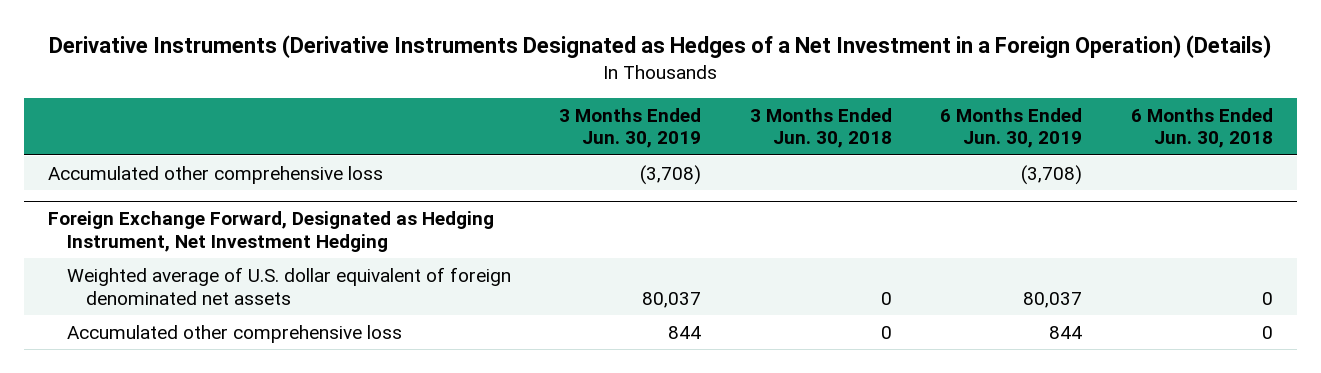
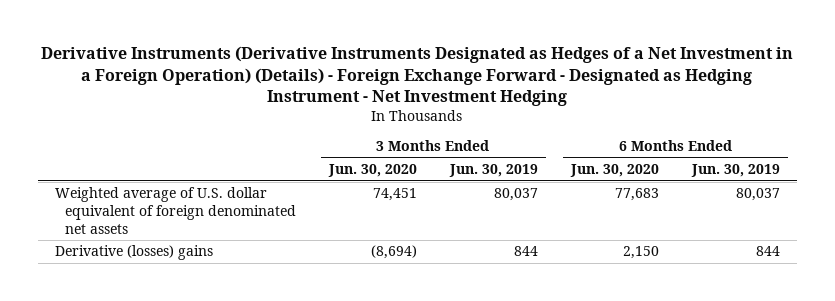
- Derivative Instruments (Derivative Instruments Designated as Hedges of a Net Investment in a Foreign Operation) (Details)
+ Derivative Instruments (Derivative Instruments Designated as Hedges of a Net Investment in a Foreign Operation) (Details) - Foreign Exchange Forward - Designated as Hedging Instrument - Net Investment Hedging
- | 3 Months Ended Jun. 30, 2019 | 3 Months Ended Jun. 30, 2018 | 6 Months Ended Jun. 30, 2019 | 6 Months Ended Jun. 30, 2018
+ | 3 Months Ended Jun. 30, 2020 | 3 Months Ended Jun. 30, 2019 | 6 Months Ended Jun. 30, 2020 | 6 Months Ended Jun. 30, 2019
- Accumulated other comprehensive loss | (3,708) | | (3,708) |
- Foreign Exchange Forward, Designated as Hedging Instrument, Net Investment Hedging
- Accumulated other comprehensive loss | 844 | 0 | 844 | 0
+ Derivative (losses) gains | (8,694) | 844 | 2,150 | 844

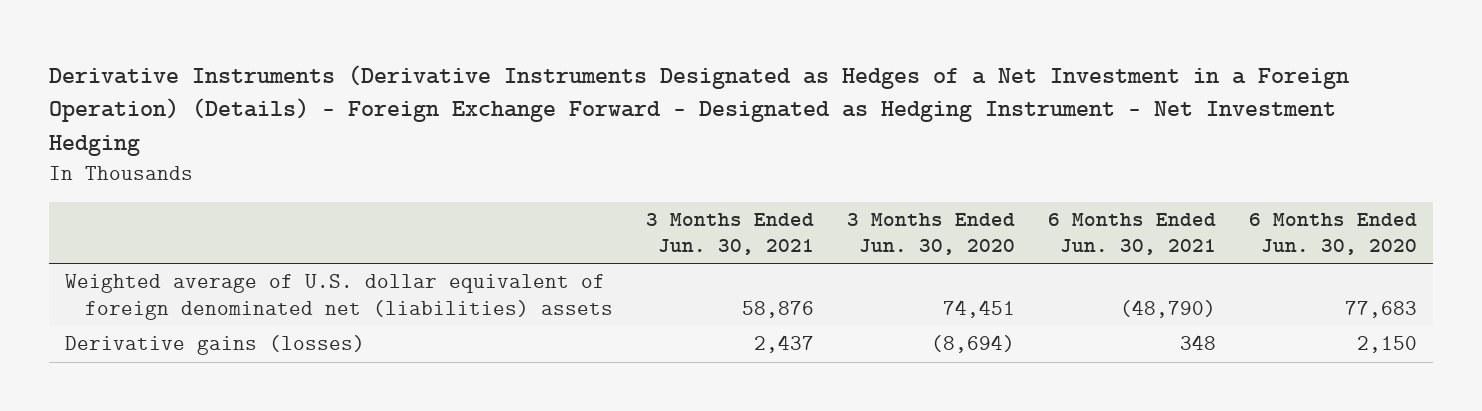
- | 3 Months Ended Jun. 30, 2020 | 3 Months Ended Jun. 30, 2019 | 6 Months Ended Jun. 30, 2020 | 6 Months Ended Jun. 30, 2019
+ | 3 Months Ended Jun. 30, 2021 | 3 Months Ended Jun. 30, 2020 | 6 Months Ended Jun. 30, 2021 | 6 Months Ended Jun. 30, 2020
- Weighted average of U.S. dollar equivalent of foreign denominated net assets | 74,451 | 80,037 | 77,683 | 80,037
- Derivative (losses) gains | (8,694) | 844 | 2,150 | 844
+ Weighted average of U.S. dollar equivalent of foreign denominated net (liabilities) assets | 58,876 | 74,451 | (48,790) | 77,683
+ Derivative gains (losses) | 2,437 | (8,694) | 348 | 2,150

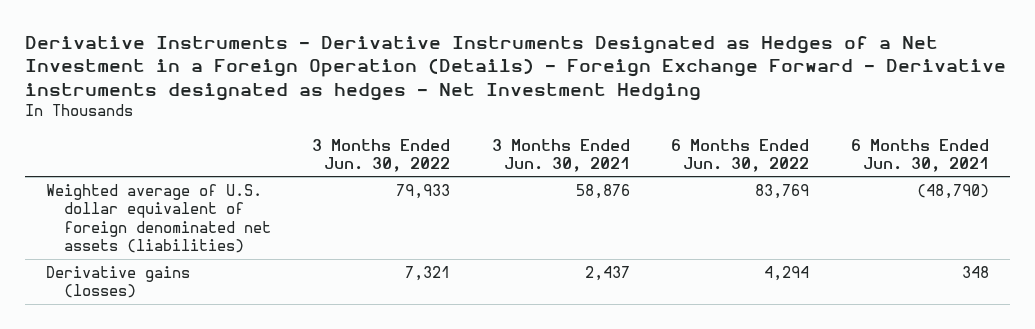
- Derivative Instruments (Derivative Instruments Designated as Hedges of a Net Investment in a Foreign Operation) (Details) - Foreign Exchange Forward - Designated as Hedging Instrument - Net Investment Hedging
+ Derivative Instruments - Derivative Instruments Designated as Hedges of a Net Investment in a Foreign Operation (Details) - Foreign Exchange Forward - Derivative instruments designated as hedges - Net Investment Hedging
- | 3 Months Ended Jun. 30, 2021 | 3 Months Ended Jun. 30, 2020 | 6 Months Ended Jun. 30, 2021 | 6 Months Ended Jun. 30, 2020
+ | 3 Months Ended Jun. 30, 2022 | 3 Months Ended Jun. 30, 2021 | 6 Months Ended Jun. 30, 2022 | 6 Months Ended Jun. 30, 2021
- Weighted average of U.S. dollar equivalent of foreign denominated net (liabilities) assets | 58,876 | 74,451 | (48,790) | 77,683
+ Weighted average of U.S. dollar equivalent of foreign denominated net assets (liabilities) | 79,933 | 58,876 | 83,769 | (48,790)

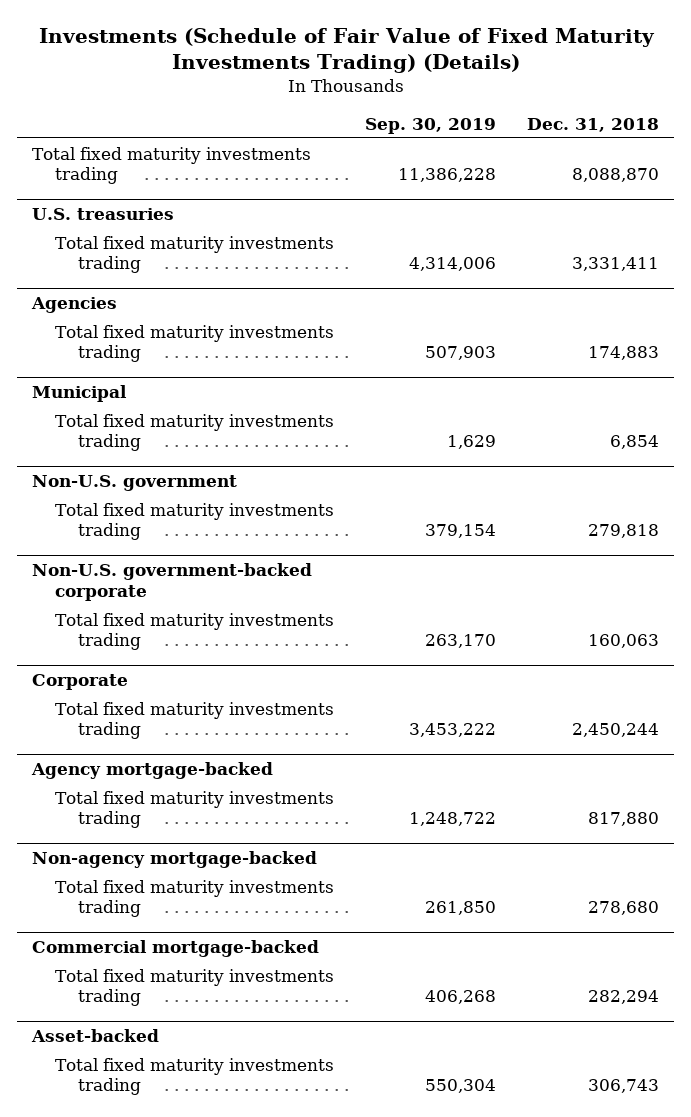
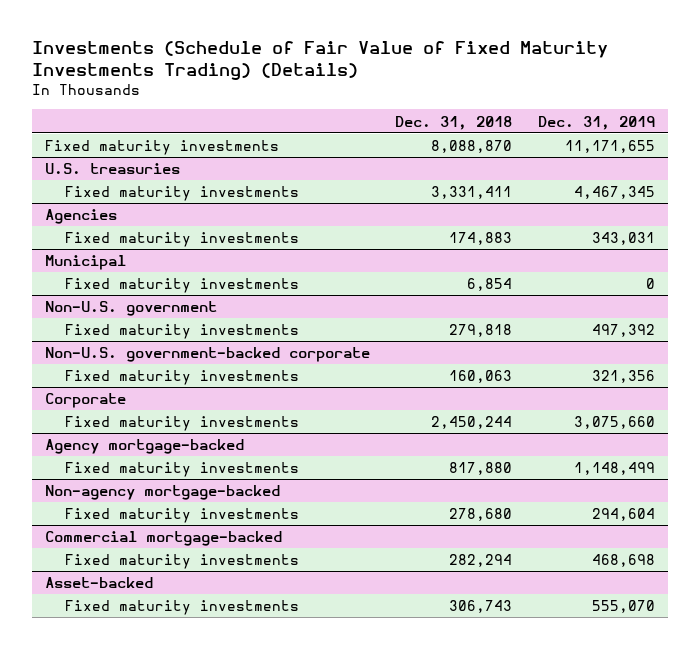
- | Sep. 30, 2019 | Dec. 31, 2018
+ | Dec. 31, 2018 | Dec. 31, 2019
- Total fixed maturity investments trading | 11,386,228 | 8,088,870
+ Fixed maturity investments | 8,088,870 | 11,171,655
@ U.S. treasuries
- Total fixed maturity investments trading | 4,314,006 | 3,331,411
+ Fixed maturity investments | 3,331,411 | 4,467,345
@ Agencies
- Total fixed maturity investments trading | 507,903 | 174,883
+ Fixed maturity investments | 174,883 | 343,031
@ Municipal
- Total fixed maturity investments trading | 1,629 | 6,854
+ Fixed maturity investments | 6,854 | 0
@ Non-U.S. government
- Total fixed maturity investments trading | 379,154 | 279,818
+ Fixed maturity investments | 279,818 | 497,392
@ Non-U.S. government-backed corporate
- Total fixed maturity investments trading | 263,170 | 160,063
+ Fixed maturity investments | 160,063 | 321,356
@ Corporate
- Total fixed maturity investments trading | 3,453,222 | 2,450,244
+ Fixed maturity investments | 2,450,244 | 3,075,660
@ Agency mortgage-backed
- Total fixed maturity investments trading | 1,248,722 | 817,880
+ Fixed maturity investments | 817,880 | 1,148,499
@ Non-agency mortgage-backed
- Total fixed maturity investments trading | 261,850 | 278,680
+ Fixed maturity investments | 278,680 | 294,604
@ Commercial mortgage-backed
- Total fixed maturity investments trading | 406,268 | 282,294
+ Fixed maturity investments | 282,294 | 468,698
@ Asset-backed
- Total fixed maturity investments trading | 550,304 | 306,743
+ Fixed maturity investments | 306,743 | 555,070

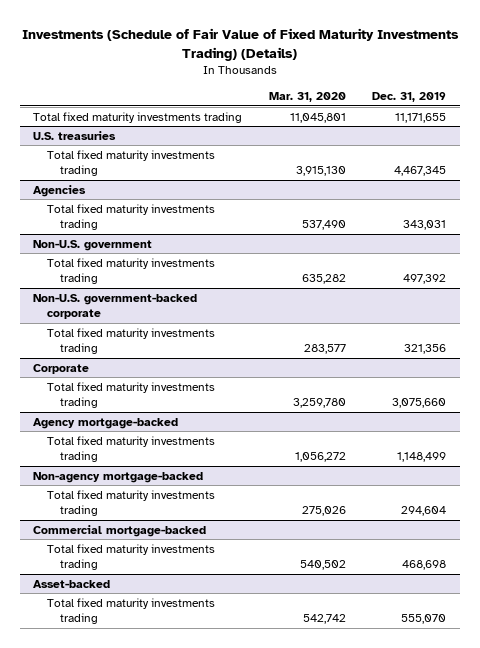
- | Dec. 31, 2018 | Dec. 31, 2019
+ | Mar. 31, 2020 | Dec. 31, 2019
- Fixed maturity investments | 8,088,870 | 11,171,655
+ Total fixed maturity investments trading | 11,045,801 | 11,171,655
@ U.S. treasuries
- Fixed maturity investments | 3,331,411 | 4,467,345
+ Total fixed maturity investments trading | 3,915,130 | 4,467,345
@ Agencies
- Fixed maturity investments | 174,883 | 343,031
- Municipal
- Fixed maturity investments | 6,854 | 0
@ Agencies
+ Total fixed maturity investments trading | 537,490 | 343,031
@ Non-U.S. government
- Fixed maturity investments | 279,818 | 497,392
+ Total fixed maturity investments trading | 635,282 | 497,392
@ Non-U.S. government-backed corporate
- Fixed maturity investments | 160,063 | 321,356
+ Total fixed maturity investments trading | 283,577 | 321,356
@ Corporate
- Fixed maturity investments | 2,450,244 | 3,075,660
+ Total fixed maturity investments trading | 3,259,780 | 3,075,660
@ Agency mortgage-backed
- Fixed maturity investments | 817,880 | 1,148,499
+ Total fixed maturity investments trading | 1,056,272 | 1,148,499
@ Non-agency mortgage-backed
- Fixed maturity investments | 278,680 | 294,604
+ Total fixed maturity investments trading | 275,026 | 294,604
@ Commercial mortgage-backed
- Fixed maturity investments | 282,294 | 468,698
+ Total fixed maturity investments trading | 540,502 | 468,698
@ Asset-backed
- Fixed maturity investments | 306,743 | 555,070
+ Total fixed maturity investments trading | 542,742 | 555,070

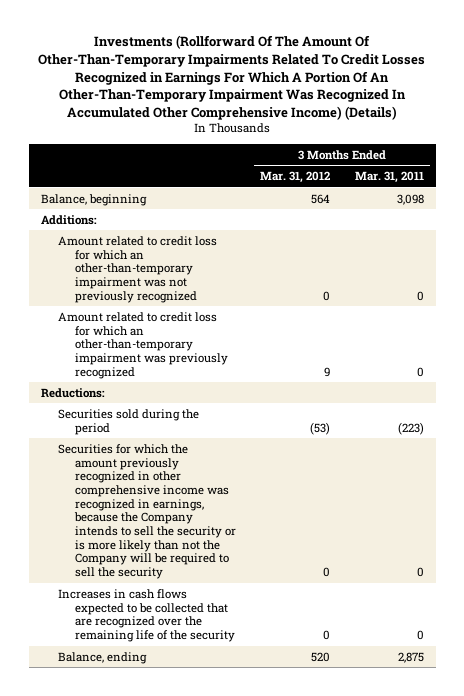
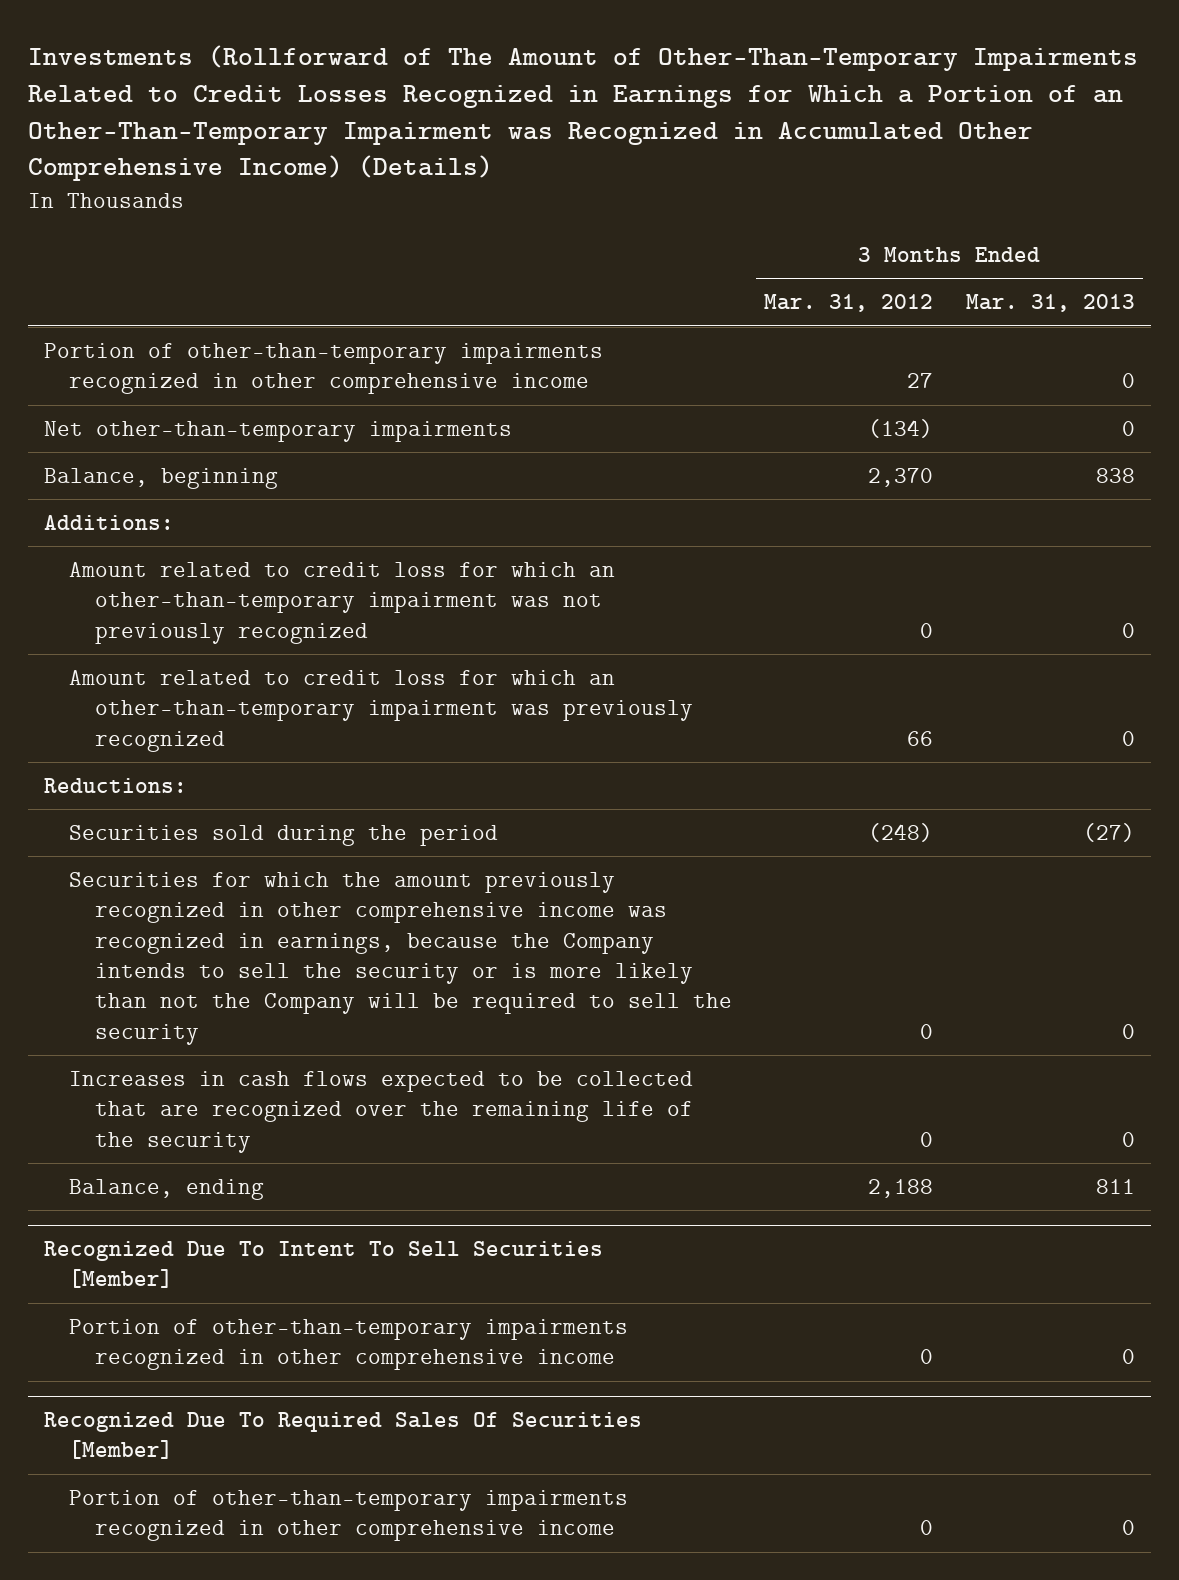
- Investments (Rollforward Of The Amount Of Other-Than-Temporary Impairments Related To Credit Losses Recognized in Earnings For Which A Portion Of An Other-Than-Temporary Impairment Was Recognized In Accumulated Other Comprehensive Income) (Details)
+ Investments (Rollforward of The Amount of Other-Than-Temporary Impairments Related to Credit Losses Recognized in Earnings for Which a Portion of an Other-Than-Temporary Impairment was Recognized in Accumulated Other Comprehensive Income) (Details)
- | 3 Months Ended Mar. 31, 2012 | 3 Months Ended Mar. 31, 2011
+ | 3 Months Ended Mar. 31, 2012 | 3 Months Ended Mar. 31, 2013
- Balance, beginning | 564 | 3,098
+ Portion of other-than-temporary impairments recognized in other comprehensive income | 27 | 0
+ Net other-than-temporary impairments | (134) | 0
+ Balance, beginning | 2,370 | 838
- Amount related to credit loss for which an other-than-temporary impairment was previously recognized | 9 | 0
+ Amount related to credit loss for which an other-than-temporary impairment was previously recognized | 66 | 0
- Securities sold during the period | (53) | (223)
+ Securities sold during the period | (248) | (27)
- Balance, ending | 520 | 2,875
+ Balance, ending | 2,188 | 811
+ Recognized Due To Intent To Sell Securities [Member]
+ Portion of other-than-temporary impairments recognized in other comprehensive income | 0 | 0
+ Recognized Due To Required Sales Of Securities [Member]
+ Portion of other-than-temporary impairments recognized in other comprehensive income | 0 | 0

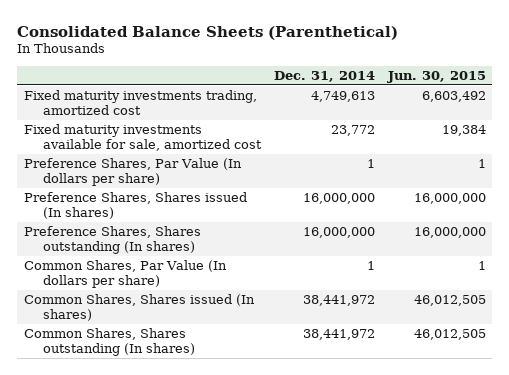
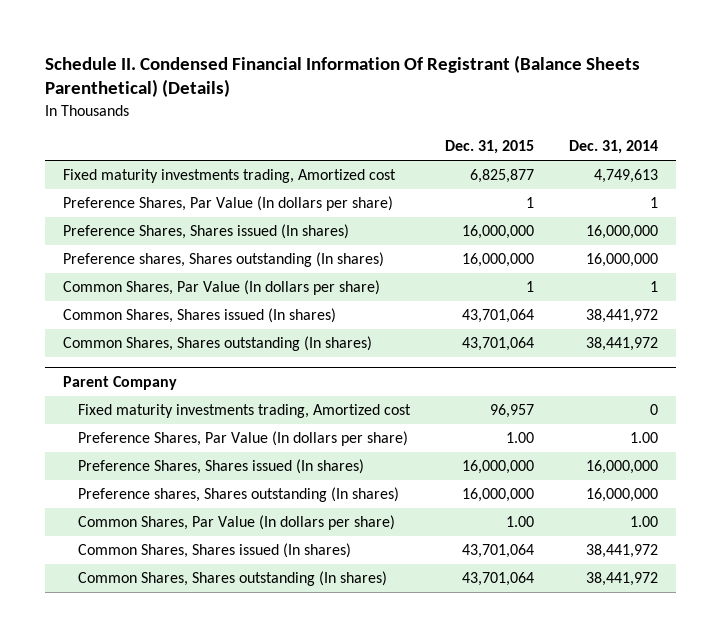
- Consolidated Balance Sheets (Parenthetical)
+ Schedule II. Condensed Financial Information Of Registrant (Balance Sheets Parenthetical) (Details)
- | Dec. 31, 2014 | Jun. 30, 2015
+ | Dec. 31, 2015 | Dec. 31, 2014
- Fixed maturity investments trading, amortized cost | 4,749,613 | 6,603,492
- Fixed maturity investments available for sale, amortized cost | 23,772 | 19,384
+ Fixed maturity investments trading, Amortized cost | 6,825,877 | 4,749,613
- Preference Shares, Shares outstanding (In shares) | 16,000,000 | 16,000,000
+ Preference shares, Shares outstanding (In shares) | 16,000,000 | 16,000,000
+ Parent Company
+ Fixed maturity investments trading, Amortized cost | 96,957 | 0
+ Preference Shares, Par Value (In dollars per share) | 1.00 | 1.00
+ Preference Shares, Shares issued (In shares) | 16,000,000 | 16,000,000
+ Preference shares, Shares outstanding (In shares) | 16,000,000 | 16,000,000
+ Common Shares, Par Value (In dollars per share) | 1.00 | 1.00
+ Common Shares, Shares issued (In shares) | 43,701,064 | 38,441,972
+ Common Shares, Shares outstanding (In shares) | 43,701,064 | 38,441,972

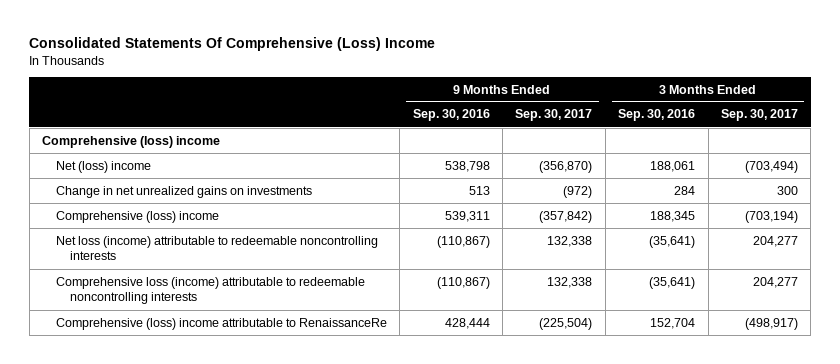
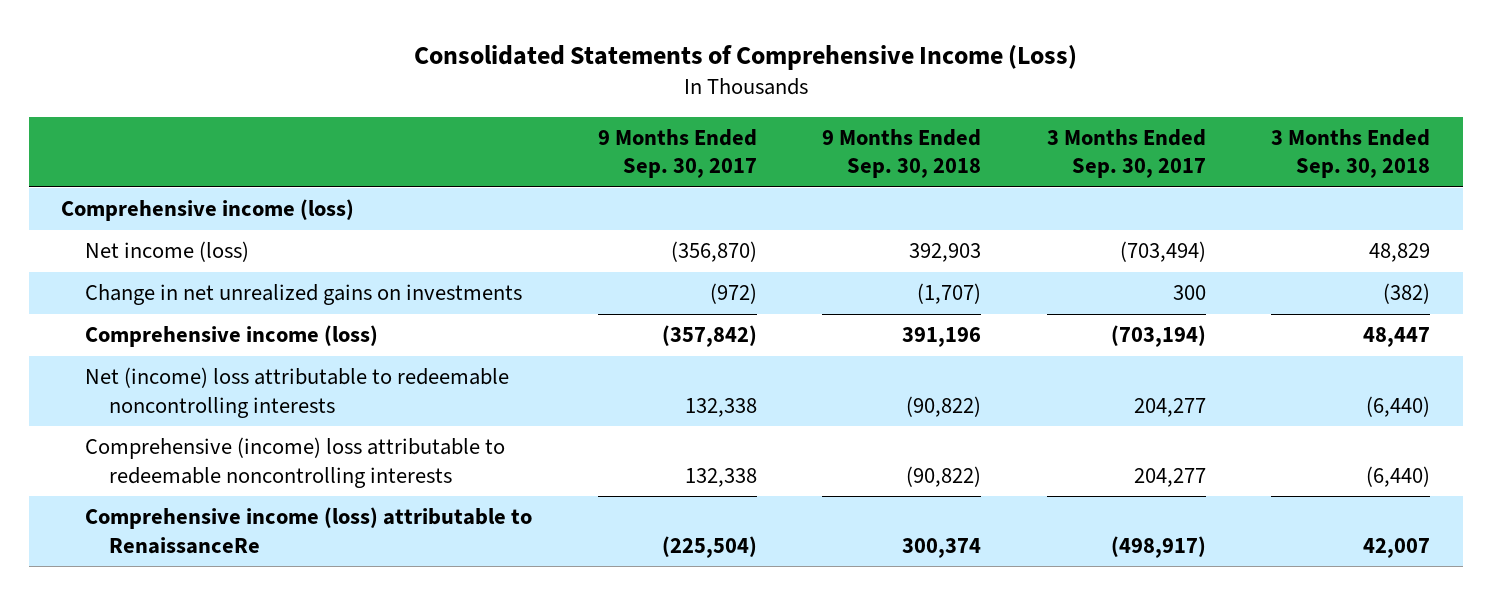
- Consolidated Statements Of Comprehensive (Loss) Income
+ Consolidated Statements of Comprehensive Income (Loss)
- | 9 Months Ended Sep. 30, 2016 | 9 Months Ended Sep. 30, 2017 | 3 Months Ended Sep. 30, 2016 | 3 Months Ended Sep. 30, 2017
+ | 9 Months Ended Sep. 30, 2017 | 9 Months Ended Sep. 30, 2018 | 3 Months Ended Sep. 30, 2017 | 3 Months Ended Sep. 30, 2018
- Comprehensive (loss) income
- Net (loss) income | 538,798 | (356,870) | 188,061 | (703,494)
+ Comprehensive income (loss)
+ Net income (loss) | (356,870) | 392,903 | (703,494) | 48,829
- Comprehensive (loss) income | 539,311 | (357,842) | 188,345 | (703,194)
- Net loss (income) attributable to redeemable noncontrolling interests | (110,867) | 132,338 | (35,641) | 204,277
- Comprehensive loss (income) attributable to redeemable noncontrolling interests | (110,867) | 132,338 | (35,641) | 204,277
- Comprehensive (loss) income attributable to RenaissanceRe | 428,444 | (225,504) | 152,704 | (498,917)
+ Comprehensive income (loss) | (357,842) | 391,196 | (703,194) | 48,447
+ Net (income) loss attributable to redeemable noncontrolling interests | 132,338 | (90,822) | 204,277 | (6,440)
+ Comprehensive (income) loss attributable to redeemable noncontrolling interests | 132,338 | (90,822) | 204,277 | (6,440)
+ Comprehensive income (loss) attributable to RenaissanceRe | (225,504) | 300,374 | (498,917) | 42,007

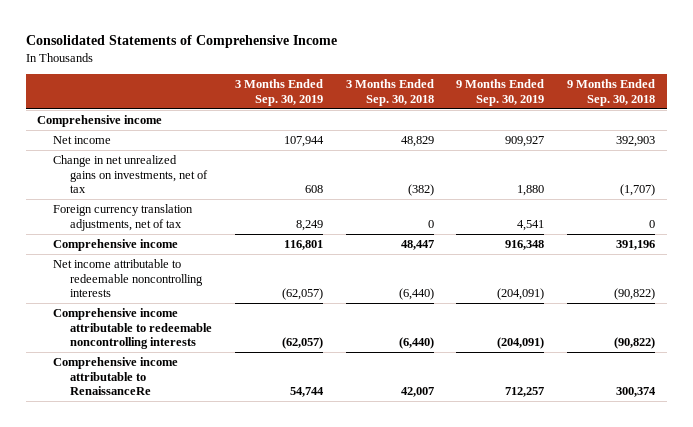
- Consolidated Statements of Comprehensive Income (Loss)
+ Consolidated Statements of Comprehensive Income
- | 9 Months Ended Sep. 30, 2017 | 9 Months Ended Sep. 30, 2018 | 3 Months Ended Sep. 30, 2017 | 3 Months Ended Sep. 30, 2018
+ | 3 Months Ended Sep. 30, 2019 | 3 Months Ended Sep. 30, 2018 | 9 Months Ended Sep. 30, 2019 | 9 Months Ended Sep. 30, 2018
- Comprehensive income (loss)
- Net income (loss) | (356,870) | 392,903 | (703,494) | 48,829
- Change in net unrealized gains on investments | (972) | (1,707) | 300 | (382)
- Comprehensive income (loss) | (357,842) | 391,196 | (703,194) | 48,447
- Net (income) loss attributable to redeemable noncontrolling interests | 132,338 | (90,822) | 204,277 | (6,440)
- Comprehensive (income) loss attributable to redeemable noncontrolling interests | 132,338 | (90,822) | 204,277 | (6,440)
- Comprehensive income (loss) attributable to RenaissanceRe | (225,504) | 300,374 | (498,917) | 42,007
+ Comprehensive income
+ Net income | 107,944 | 48,829 | 909,927 | 392,903
+ Change in net unrealized gains on investments, net of tax | 608 | (382) | 1,880 | (1,707)
+ Foreign currency translation adjustments, net of tax | 8,249 | 0 | 4,541 | 0
+ Comprehensive income | 116,801 | 48,447 | 916,348 | 391,196
+ Net income attributable to redeemable noncontrolling interests | (62,057) | (6,440) | (204,091) | (90,822)
+ Comprehensive income attributable to redeemable noncontrolling interests | (62,057) | (6,440) | (204,091) | (90,822)
+ Comprehensive income attributable to RenaissanceRe | 54,744 | 42,007 | 712,257 | 300,374

